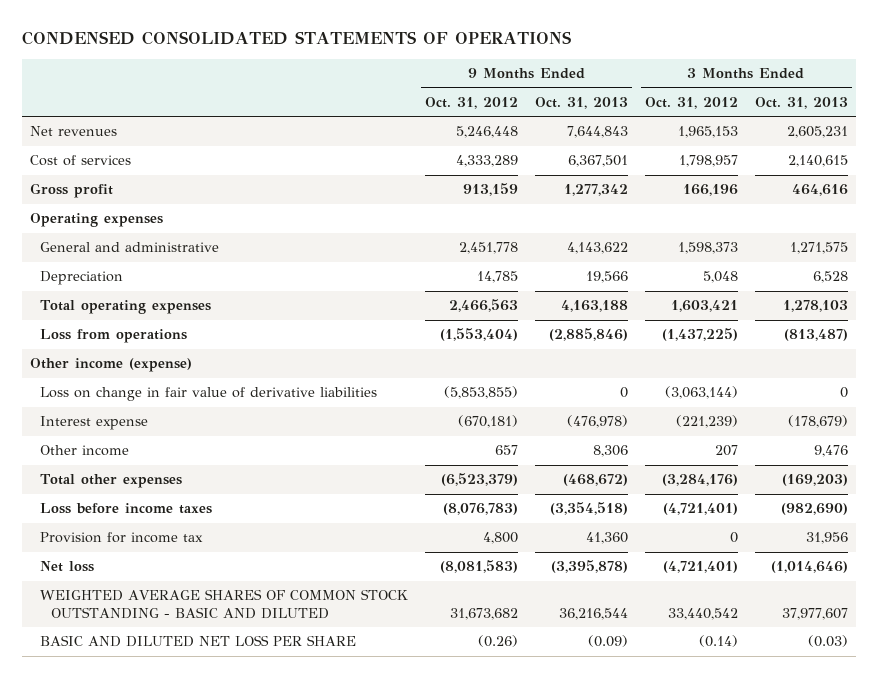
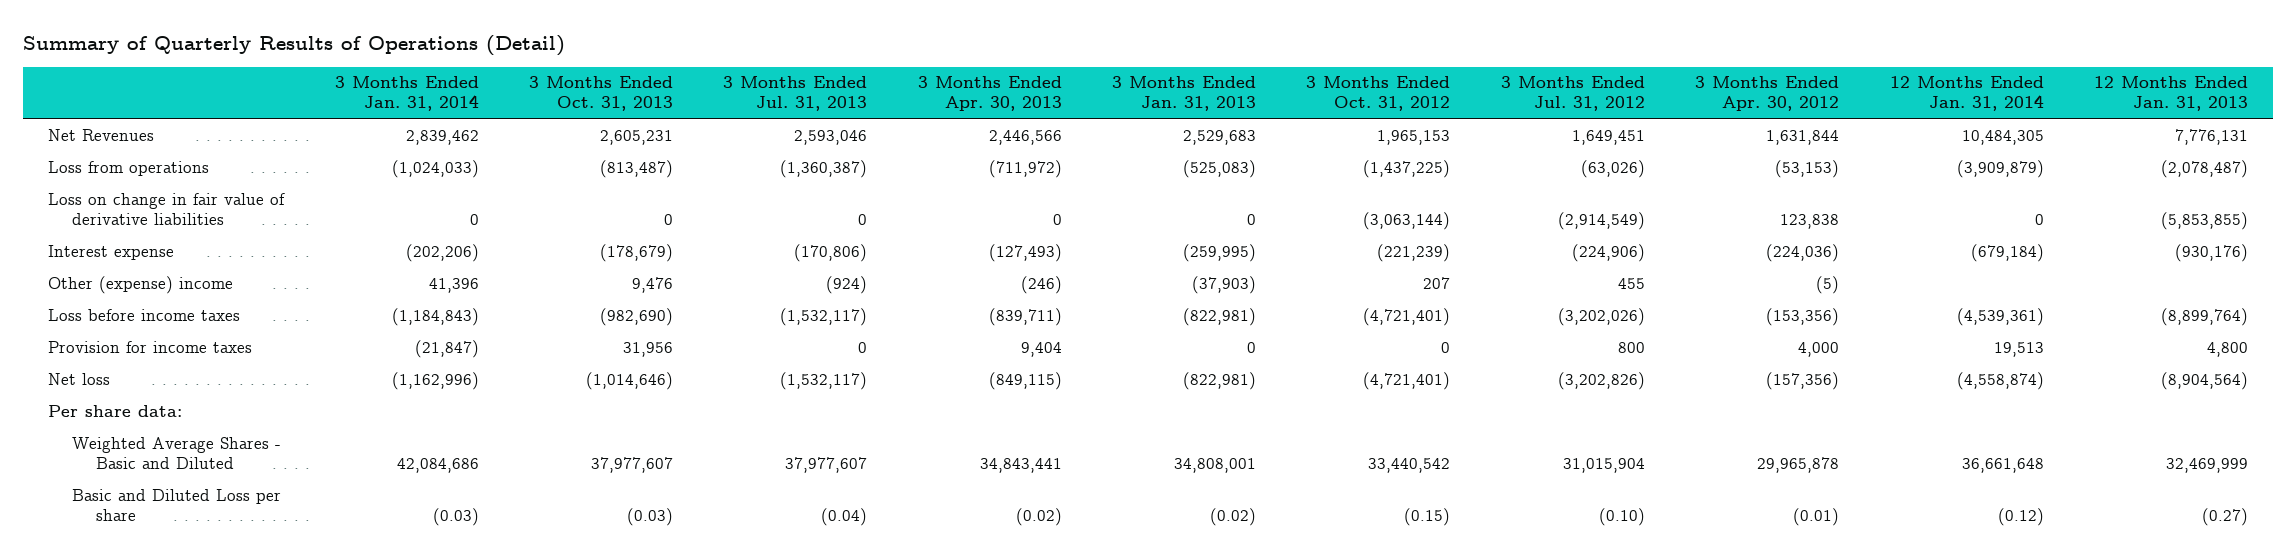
- CONDENSED CONSOLIDATED STATEMENTS OF OPERATIONS
+ Summary of Quarterly Results of Operations (Detail)
- | 9 Months Ended Oct. 31, 2012 | 9 Months Ended Oct. 31, 2013 | 3 Months Ended Oct. 31, 2012 | 3 Months Ended Oct. 31, 2013
+ | 3 Months Ended Jan. 31, 2014 | 3 Months Ended Oct. 31, 2013 | 3 Months Ended Jul. 31, 2013 | 3 Months Ended Apr. 30, 2013 | 3 Months Ended Jan. 31, 2013 | 3 Months Ended Oct. 31, 2012 | 3 Months Ended Jul. 31, 2012 | 3 Months Ended Apr. 30, 2012 | 12 Months Ended Jan. 31, 2014 | 12 Months Ended Jan. 31, 2013
- Net revenues | 5,246,448 | 7,644,843 | 1,965,153 | 2,605,231
- Cost of services | 4,333,289 | 6,367,501 | 1,798,957 | 2,140,615
- Gross profit | 913,159 | 1,277,342 | 166,196 | 464,616
- Operating expenses
- General and administrative | 2,451,778 | 4,143,622 | 1,598,373 | 1,271,575
- Depreciation | 14,785 | 19,566 | 5,048 | 6,528
- Total operating expenses | 2,466,563 | 4,163,188 | 1,603,421 | 1,278,103
+ Net Revenues | 2,839,462 | 2,605,231 | 2,593,046 | 2,446,566 | 2,529,683 | 1,965,153 | 1,649,451 | 1,631,844 | 10,484,305 | 7,776,131
- Other income (expense)
- Other income | 657 | 8,306 | 207 | 9,476
- Total other expenses | (6,523,379) | (468,672) | (3,284,176) | (169,203)
+ Other (expense) income | 41,396 | 9,476 | (924) | (246) | (37,903) | 207 | 455 | (5) | |
- Provision for income tax | 4,800 | 41,360 | 0 | 31,956
+ Provision for income taxes | (21,847) | 31,956 | 0 | 9,404 | 0 | 0 | 800 | 4,000 | 19,513 | 4,800
- WEIGHTED AVERAGE SHARES OF COMMON STOCK OUTSTANDING - BASIC AND DILUTED | 31,673,682 | 36,216,544 | 33,440,542 | 37,977,607
- BASIC AND DILUTED NET LOSS PER SHARE | (0.26) | (0.09) | (0.14) | (0.03)
+ Per share data:
+ Weighted Average Shares - Basic and Diluted | 42,084,686 | 37,977,607 | 37,977,607 | 34,843,441 | 34,808,001 | 33,440,542 | 31,015,904 | 29,965,878 | 36,661,648 | 32,469,999
+ Basic and Diluted Loss per share | (0.03) | (0.03) | (0.04) | (0.02) | (0.02) | (0.15) | (0.10) | (0.01) | (0.12) | (0.27)

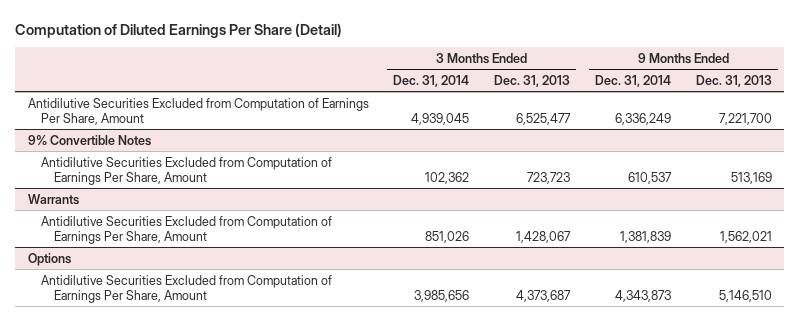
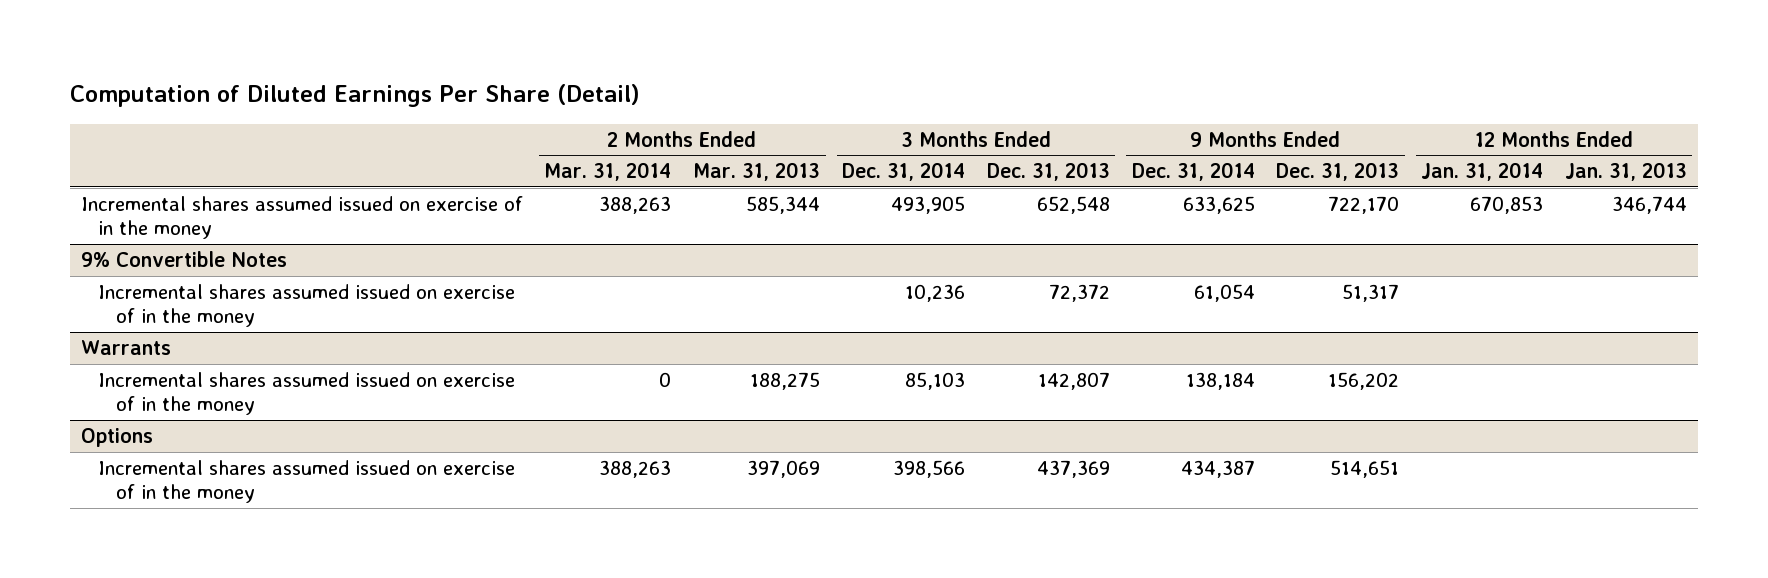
- | 3 Months Ended Dec. 31, 2014 | 3 Months Ended Dec. 31, 2013 | 9 Months Ended Dec. 31, 2014 | 9 Months Ended Dec. 31, 2013
+ | 2 Months Ended Mar. 31, 2014 | 2 Months Ended Mar. 31, 2013 | 3 Months Ended Dec. 31, 2014 | 3 Months Ended Dec. 31, 2013 | 9 Months Ended Dec. 31, 2014 | 9 Months Ended Dec. 31, 2013 | 12 Months Ended Jan. 31, 2014 | 12 Months Ended Jan. 31, 2013
- Antidilutive Securities Excluded from Computation of Earnings Per Share, Amount | 4,939,045 | 6,525,477 | 6,336,249 | 7,221,700
+ Incremental shares assumed issued on exercise of in the money | 388,263 | 585,344 | 493,905 | 652,548 | 633,625 | 722,170 | 670,853 | 346,744
@ 9% Convertible Notes
- Antidilutive Securities Excluded from Computation of Earnings Per Share, Amount | 102,362 | 723,723 | 610,537 | 513,169
+ Incremental shares assumed issued on exercise of in the money | | | 10,236 | 72,372 | 61,054 | 51,317 | |
@ Warrants
- Antidilutive Securities Excluded from Computation of Earnings Per Share, Amount | 851,026 | 1,428,067 | 1,381,839 | 1,562,021
+ Incremental shares assumed issued on exercise of in the money | 0 | 188,275 | 85,103 | 142,807 | 138,184 | 156,202 | |
@ Options
- Antidilutive Securities Excluded from Computation of Earnings Per Share, Amount | 3,985,656 | 4,373,687 | 4,343,873 | 5,146,510
+ Incremental shares assumed issued on exercise of in the money | 388,263 | 397,069 | 398,566 | 437,369 | 434,387 | 514,651 | |

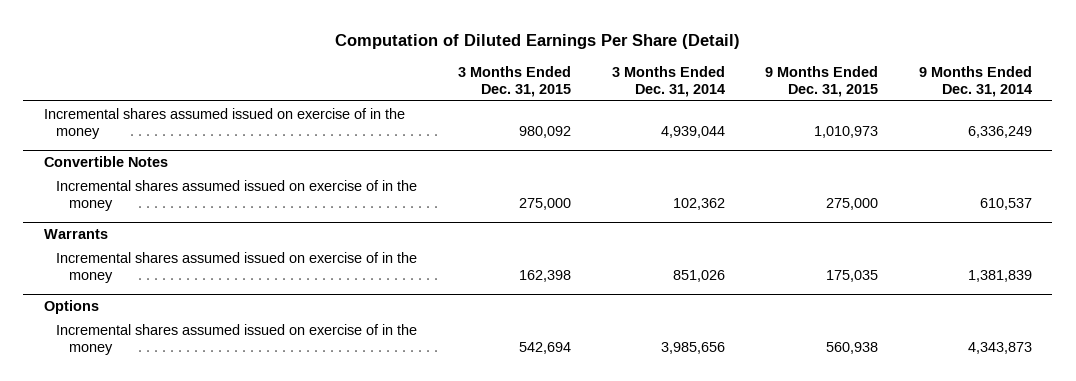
- | 2 Months Ended Mar. 31, 2014 | 2 Months Ended Mar. 31, 2013 | 3 Months Ended Dec. 31, 2014 | 3 Months Ended Dec. 31, 2013 | 9 Months Ended Dec. 31, 2014 | 9 Months Ended Dec. 31, 2013 | 12 Months Ended Jan. 31, 2014 | 12 Months Ended Jan. 31, 2013
+ | 3 Months Ended Dec. 31, 2015 | 3 Months Ended Dec. 31, 2014 | 9 Months Ended Dec. 31, 2015 | 9 Months Ended Dec. 31, 2014
- Incremental shares assumed issued on exercise of in the money | 388,263 | 585,344 | 493,905 | 652,548 | 633,625 | 722,170 | 670,853 | 346,744
- 9% Convertible Notes
- Incremental shares assumed issued on exercise of in the money | | | 10,236 | 72,372 | 61,054 | 51,317 | |
+ Incremental shares assumed issued on exercise of in the money | 980,092 | 4,939,044 | 1,010,973 | 6,336,249
+ Convertible Notes
+ Incremental shares assumed issued on exercise of in the money | 275,000 | 102,362 | 275,000 | 610,537
@ Warrants
- Incremental shares assumed issued on exercise of in the money | 0 | 188,275 | 85,103 | 142,807 | 138,184 | 156,202 | |
+ Incremental shares assumed issued on exercise of in the money | 162,398 | 851,026 | 175,035 | 1,381,839
@ Options
- Incremental shares assumed issued on exercise of in the money | 388,263 | 397,069 | 398,566 | 437,369 | 434,387 | 514,651 | |
+ Incremental shares assumed issued on exercise of in the money | 542,694 | 3,985,656 | 560,938 | 4,343,873

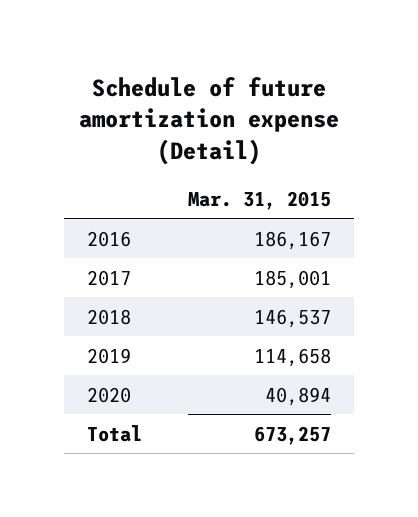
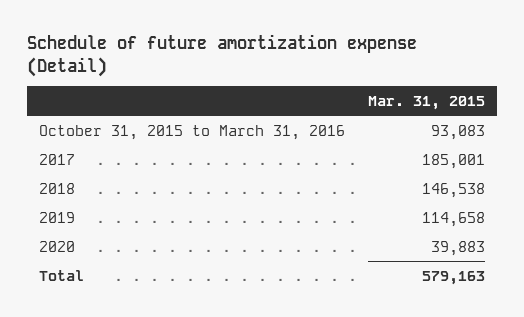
- 2016 | 186,167
+ October 31, 2015 to March 31, 2016 | 93,083
- 2018 | 146,537
+ 2018 | 146,538
- 2020 | 40,894
- Total | 673,257
+ 2020 | 39,883
+ Total | 579,163

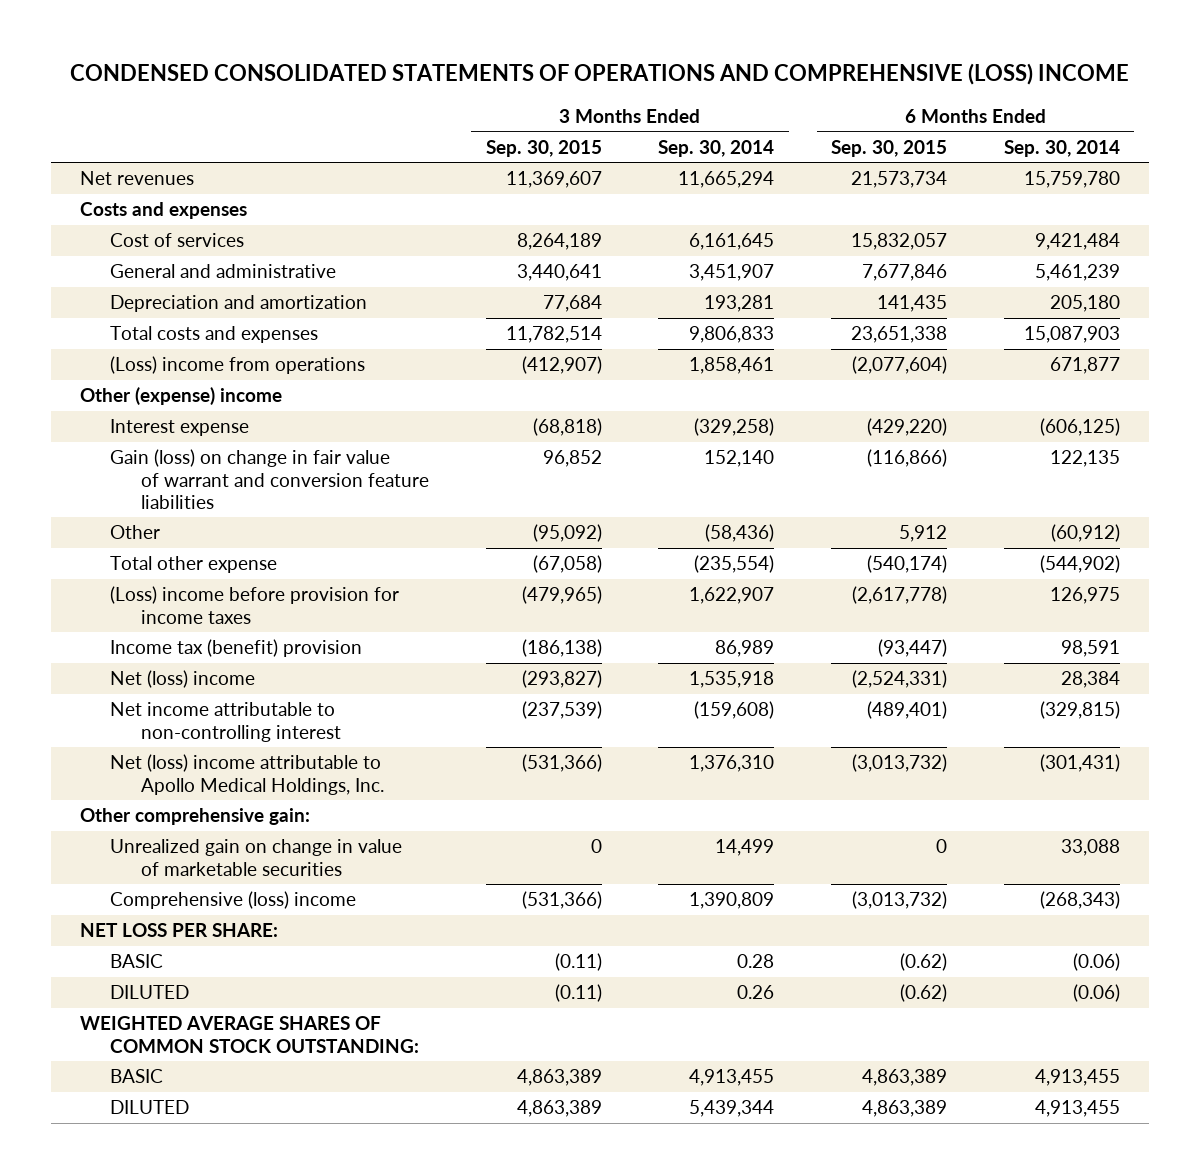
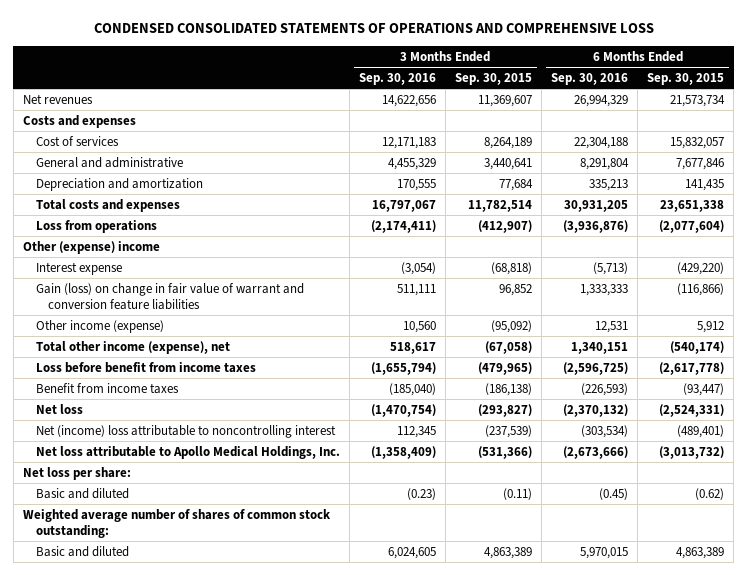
- CONDENSED CONSOLIDATED STATEMENTS OF OPERATIONS AND COMPREHENSIVE (LOSS) INCOME
+ CONDENSED CONSOLIDATED STATEMENTS OF OPERATIONS AND COMPREHENSIVE LOSS
- | 3 Months Ended Sep. 30, 2015 | 3 Months Ended Sep. 30, 2014 | 6 Months Ended Sep. 30, 2015 | 6 Months Ended Sep. 30, 2014
+ | 3 Months Ended Sep. 30, 2016 | 3 Months Ended Sep. 30, 2015 | 6 Months Ended Sep. 30, 2016 | 6 Months Ended Sep. 30, 2015
- (Loss) income from operations | (412,907) | 1,858,461 | (2,077,604) | 671,877
+ Loss from operations | (2,174,411) | (412,907) | (3,936,876) | (2,077,604)
- Other | (95,092) | (58,436) | 5,912 | (60,912)
- Total other expense | (67,058) | (235,554) | (540,174) | (544,902)
- (Loss) income before provision for income taxes | (479,965) | 1,622,907 | (2,617,778) | 126,975
- Income tax (benefit) provision | (186,138) | 86,989 | (93,447) | 98,591
- Net (loss) income | (293,827) | 1,535,918 | (2,524,331) | 28,384
- Net income attributable to non-controlling interest | (237,539) | (159,608) | (489,401) | (329,815)
- Net (loss) income attributable to Apollo Medical Holdings, Inc. | (531,366) | 1,376,310 | (3,013,732) | (301,431)
- Other comprehensive gain:
- Unrealized gain on change in value of marketable securities | 0 | 14,499 | 0 | 33,088
- Comprehensive (loss) income | (531,366) | 1,390,809 | (3,013,732) | (268,343)
- NET LOSS PER SHARE:
- BASIC | (0.11) | 0.28 | (0.62) | (0.06)
- DILUTED | (0.11) | 0.26 | (0.62) | (0.06)
- WEIGHTED AVERAGE SHARES OF COMMON STOCK OUTSTANDING:
- BASIC | 4,863,389 | 4,913,455 | 4,863,389 | 4,913,455
- DILUTED | 4,863,389 | 5,439,344 | 4,863,389 | 4,913,455
+ Other income (expense) | 10,560 | (95,092) | 12,531 | 5,912
+ Total other income (expense), net | 518,617 | (67,058) | 1,340,151 | (540,174)
+ Loss before benefit from income taxes | (1,655,794) | (479,965) | (2,596,725) | (2,617,778)
+ Benefit from income taxes | (185,040) | (186,138) | (226,593) | (93,447)
+ Net loss | (1,470,754) | (293,827) | (2,370,132) | (2,524,331)
+ Net (income) loss attributable to noncontrolling interest | 112,345 | (237,539) | (303,534) | (489,401)
+ Net loss attributable to Apollo Medical Holdings, Inc. | (1,358,409) | (531,366) | (2,673,666) | (3,013,732)
+ Net loss per share:
+ Basic and diluted | (0.23) | (0.11) | (0.45) | (0.62)
+ Weighted average number of shares of common stock outstanding:
+ Basic and diluted | 6,024,605 | 4,863,389 | 5,970,015 | 4,863,389

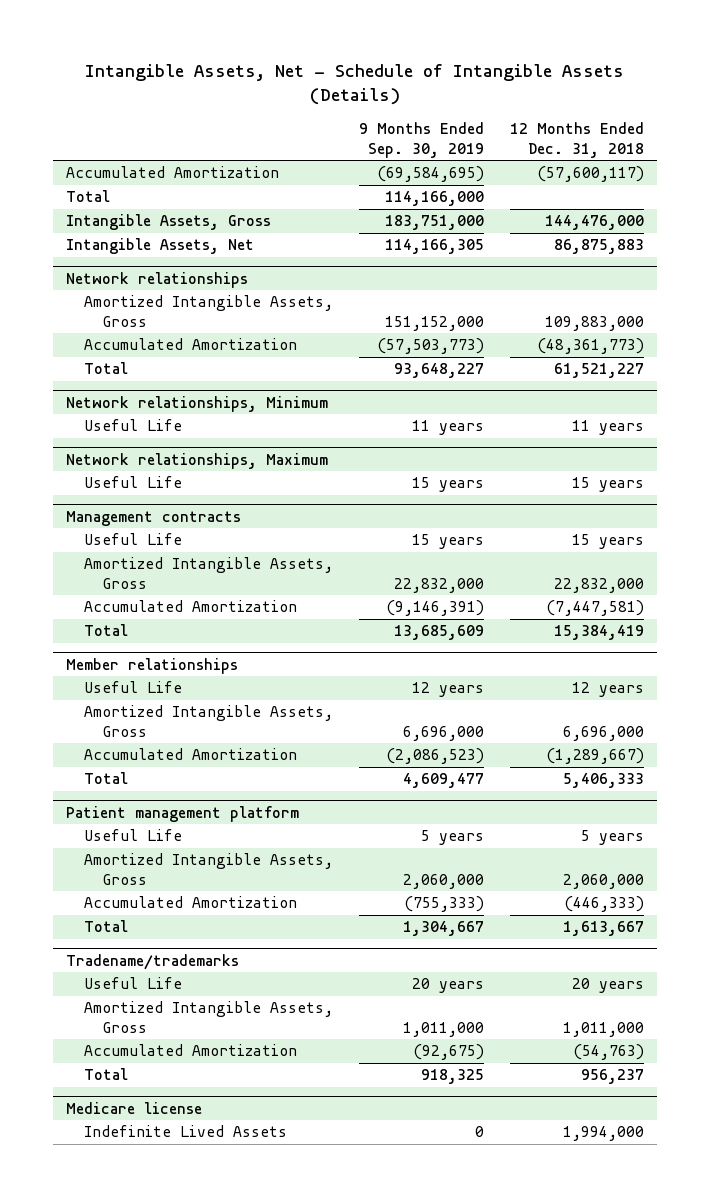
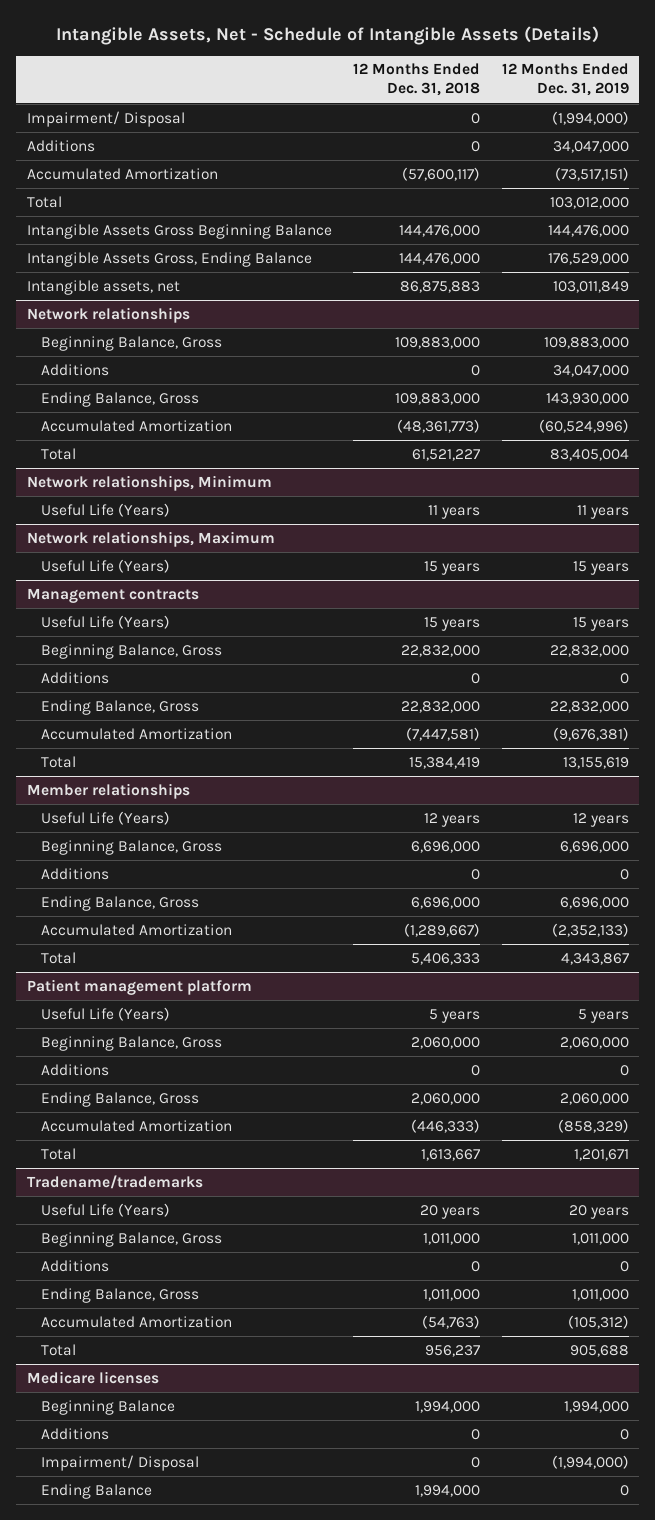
- | 9 Months Ended Sep. 30, 2019 | 12 Months Ended Dec. 31, 2018
+ | 12 Months Ended Dec. 31, 2018 | 12 Months Ended Dec. 31, 2019
+ Impairment/ Disposal | 0 | (1,994,000)
+ Additions | 0 | 34,047,000
- Intangible Assets, Gross | 183,751,000 | 144,476,000
- Intangible Assets, Net | 114,166,305 | 86,875,883
+ Intangible Assets Gross Beginning Balance | 144,476,000 | 144,476,000
+ Intangible Assets Gross, Ending Balance | 144,476,000 | 176,529,000
+ Intangible assets, net | 86,875,883 | 103,011,849
@ Network relationships
- Amortized Intangible Assets, Gross | 151,152,000 | 109,883,000
+ Beginning Balance, Gross | 109,883,000 | 109,883,000
+ Additions | 0 | 34,047,000
+ Ending Balance, Gross | 109,883,000 | 143,930,000
@ Network relationships, Minimum
- Useful Life | 11 years | 11 years
+ Useful Life (Years) | 11 years | 11 years
@ Network relationships, Maximum
- Useful Life | 15 years | 15 years
+ Useful Life (Years) | 15 years | 15 years
@ Management contracts
- Useful Life | 15 years | 15 years
- Amortized Intangible Assets, Gross | 22,832,000 | 22,832,000
+ Useful Life (Years) | 15 years | 15 years
+ Beginning Balance, Gross | 22,832,000 | 22,832,000
+ Additions | 0 | 0
+ Ending Balance, Gross | 22,832,000 | 22,832,000
@ Member relationships
- Useful Life | 12 years | 12 years
- Amortized Intangible Assets, Gross | 6,696,000 | 6,696,000
+ Useful Life (Years) | 12 years | 12 years
+ Beginning Balance, Gross | 6,696,000 | 6,696,000
+ Additions | 0 | 0
+ Ending Balance, Gross | 6,696,000 | 6,696,000
@ Patient management platform
- Useful Life | 5 years | 5 years
- Amortized Intangible Assets, Gross | 2,060,000 | 2,060,000
+ Useful Life (Years) | 5 years | 5 years
+ Beginning Balance, Gross | 2,060,000 | 2,060,000
+ Additions | 0 | 0
+ Ending Balance, Gross | 2,060,000 | 2,060,000
@ Tradename/trademarks
- Useful Life | 20 years | 20 years
- Amortized Intangible Assets, Gross | 1,011,000 | 1,011,000
+ Useful Life (Years) | 20 years | 20 years
+ Beginning Balance, Gross | 1,011,000 | 1,011,000
+ Additions | 0 | 0
+ Ending Balance, Gross | 1,011,000 | 1,011,000
- Medicare license
- Indefinite Lived Assets | 0 | 1,994,000
+ Medicare licenses
+ Beginning Balance | 1,994,000 | 1,994,000
+ Additions | 0 | 0
+ Impairment/ Disposal | 0 | (1,994,000)
+ Ending Balance | 1,994,000 | 0

